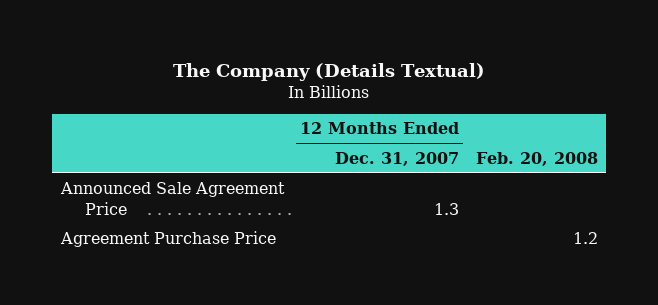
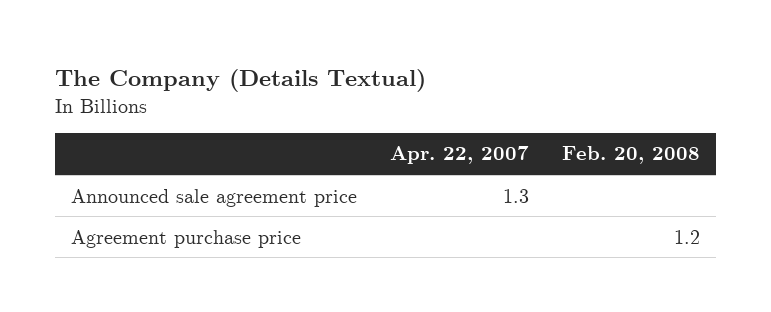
- | 12 Months Ended Dec. 31, 2007 | Feb. 20, 2008
+ | Apr. 22, 2007 | Feb. 20, 2008
- Announced Sale Agreement Price | 1.3 |
- Agreement Purchase Price | | 1.2
+ Announced sale agreement price | 1.3 |
+ Agreement purchase price | | 1.2

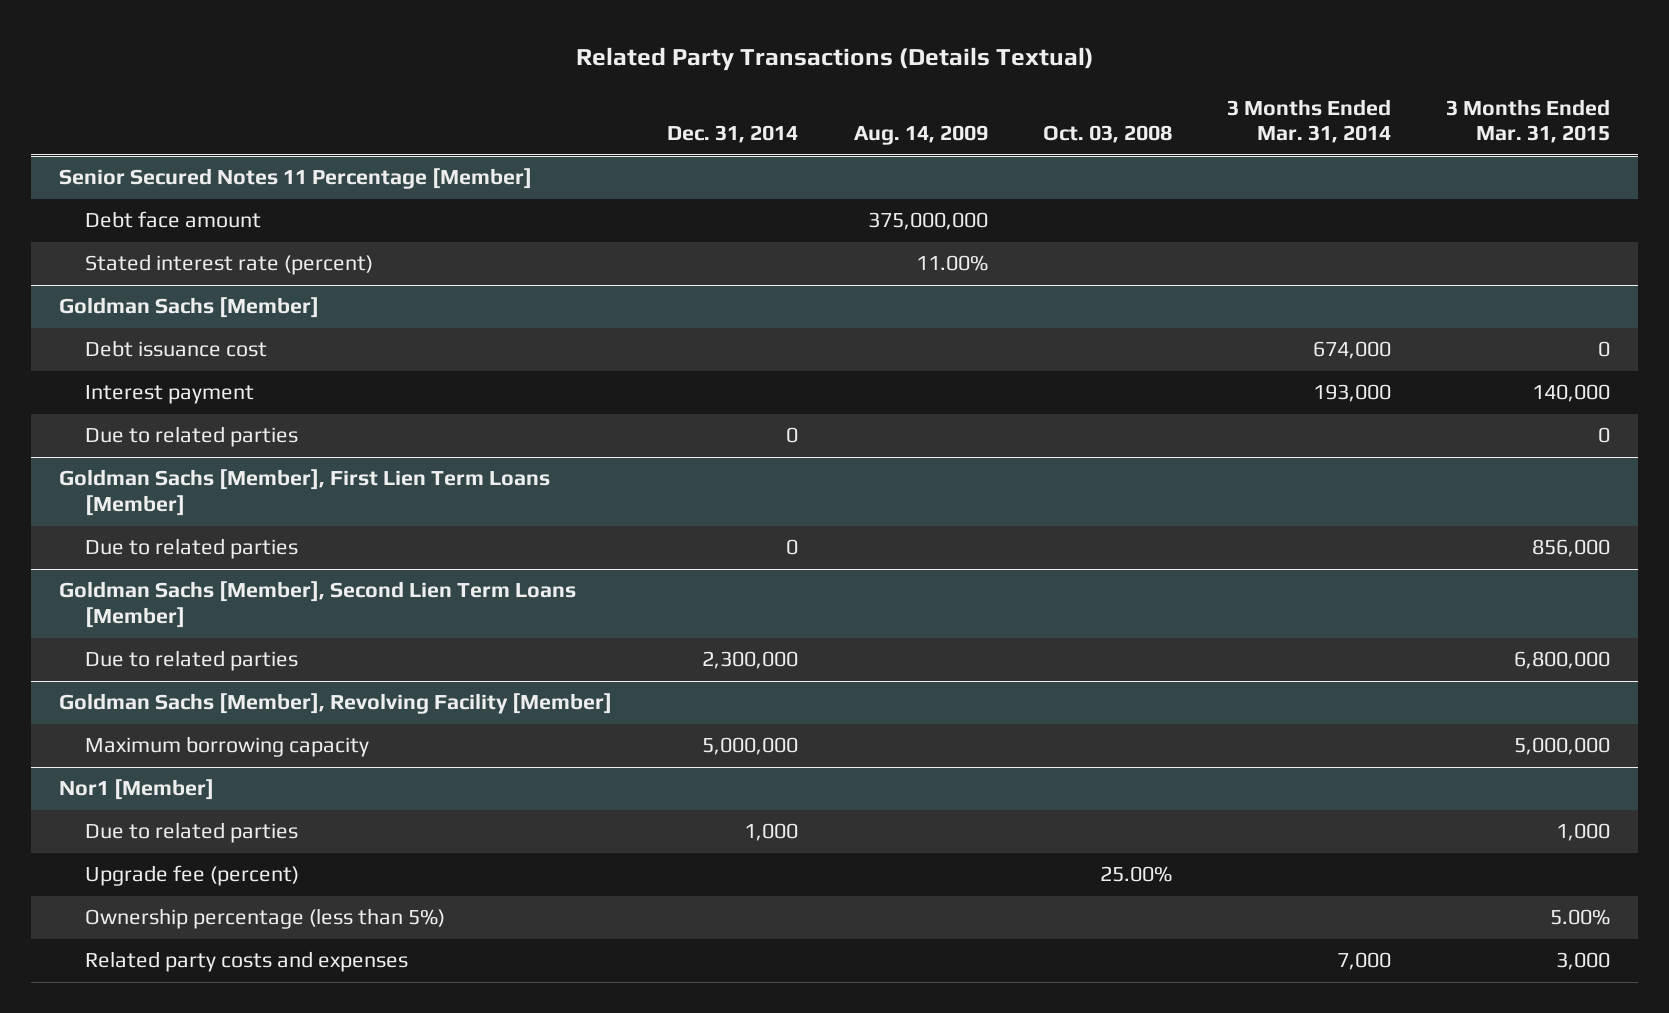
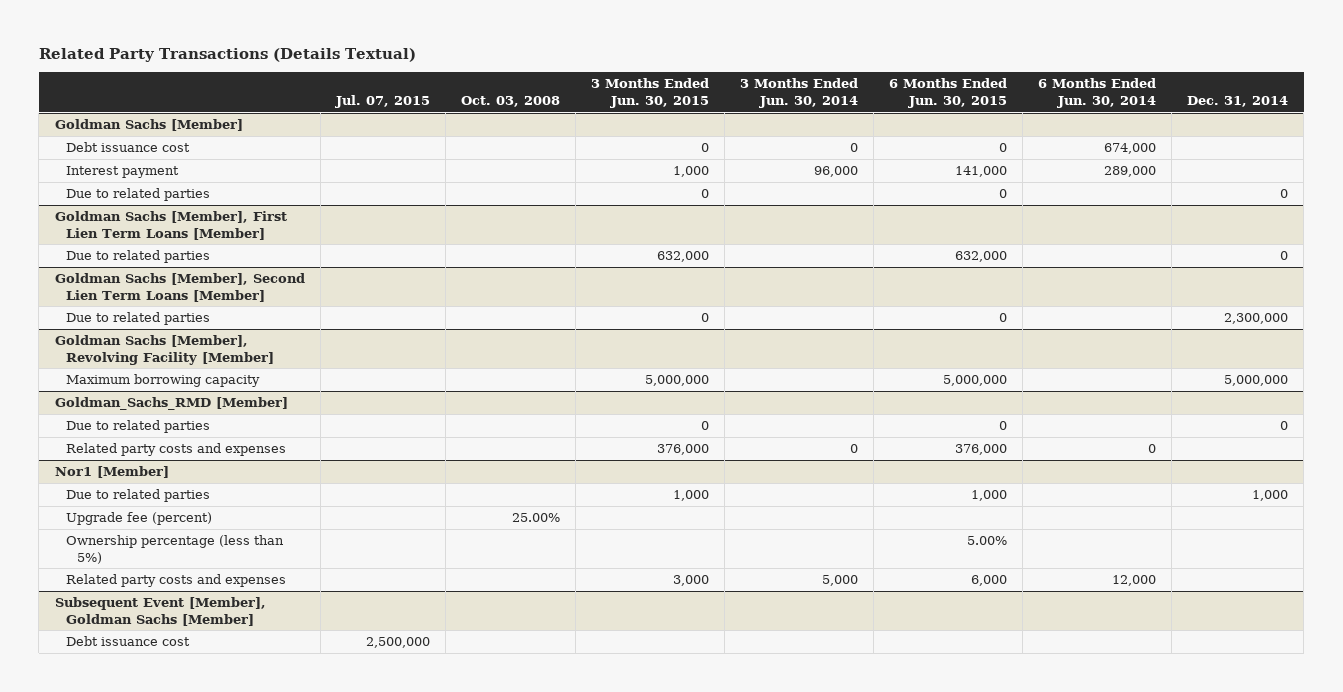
- | Dec. 31, 2014 | Aug. 14, 2009 | Oct. 03, 2008 | 3 Months Ended Mar. 31, 2014 | 3 Months Ended Mar. 31, 2015
+ | Jul. 07, 2015 | Oct. 03, 2008 | 3 Months Ended Jun. 30, 2015 | 3 Months Ended Jun. 30, 2014 | 6 Months Ended Jun. 30, 2015 | 6 Months Ended Jun. 30, 2014 | Dec. 31, 2014
- Senior Secured Notes 11 Percentage [Member]
- Debt face amount | | 375,000,000 | | |
- Stated interest rate (percent) | | 11.00% | | |
+ Goldman_Sachs_RMD [Member]
+ Due to related parties | | | 0 | | 0 | | 0
+ Related party costs and expenses | | | 376,000 | 0 | 376,000 | 0 |
+ Subsequent Event [Member], Goldman Sachs [Member]
+ Debt issuance cost | 2,500,000 | | | | | |

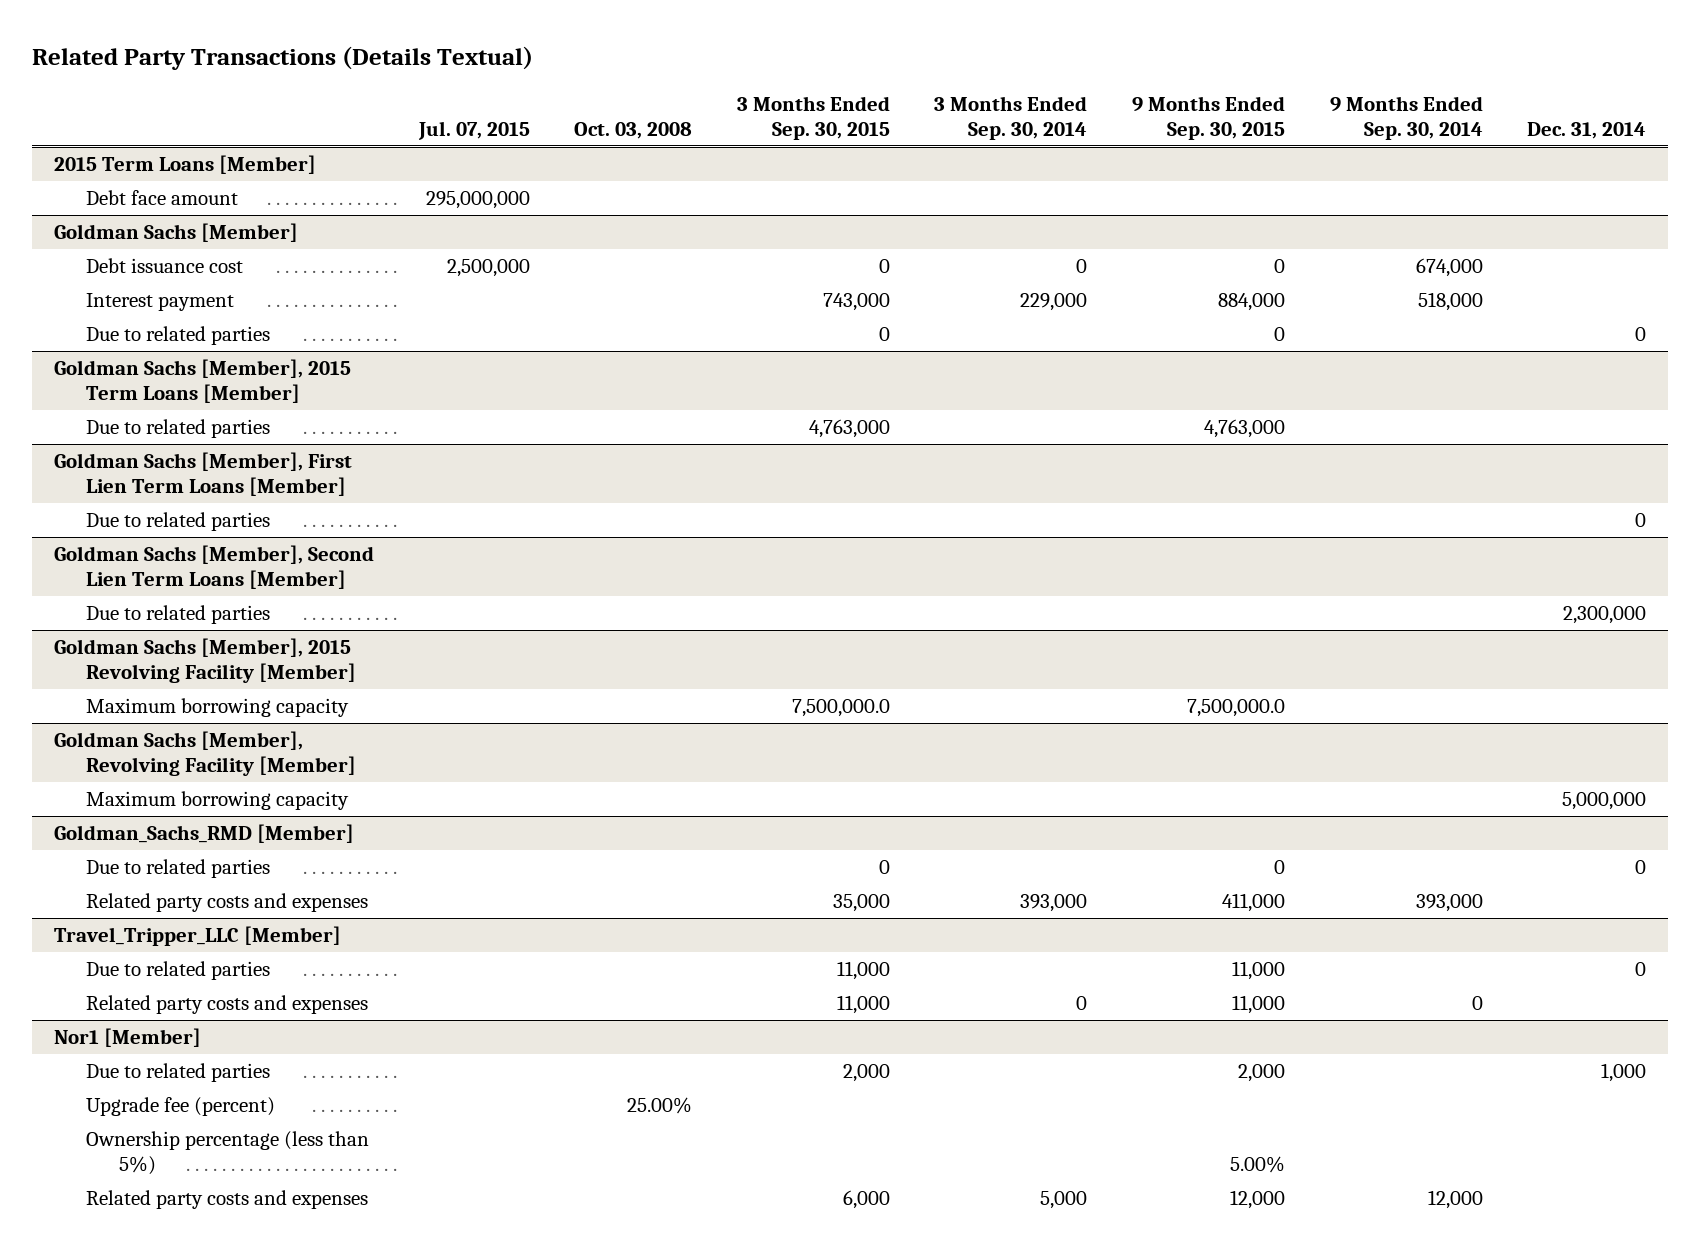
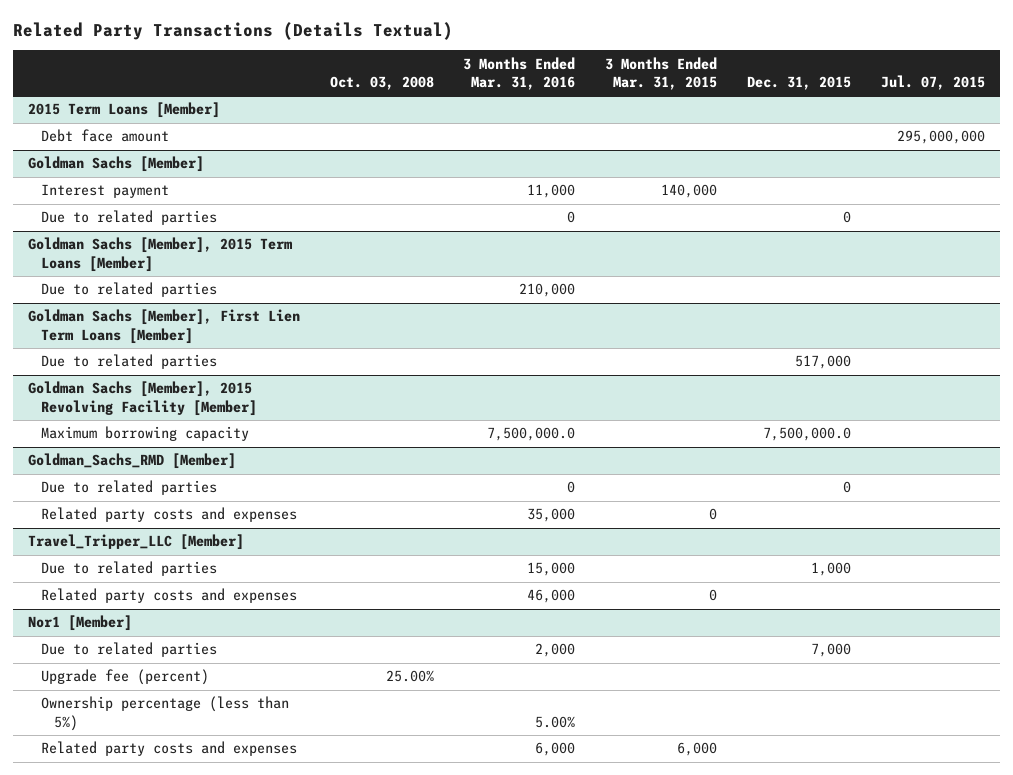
- | Jul. 07, 2015 | Oct. 03, 2008 | 3 Months Ended Sep. 30, 2015 | 3 Months Ended Sep. 30, 2014 | 9 Months Ended Sep. 30, 2015 | 9 Months Ended Sep. 30, 2014 | Dec. 31, 2014
+ | Oct. 03, 2008 | 3 Months Ended Mar. 31, 2016 | 3 Months Ended Mar. 31, 2015 | Dec. 31, 2015 | Jul. 07, 2015
@ Goldman Sachs [Member]
- Debt issuance cost | 2,500,000 | | 0 | 0 | 0 | 674,000 |
- Goldman Sachs [Member], Second Lien Term Loans [Member]
- Due to related parties | | | | | | | 2,300,000
- Goldman Sachs [Member], Revolving Facility [Member]
- Maximum borrowing capacity | | | | | | | 5,000,000

